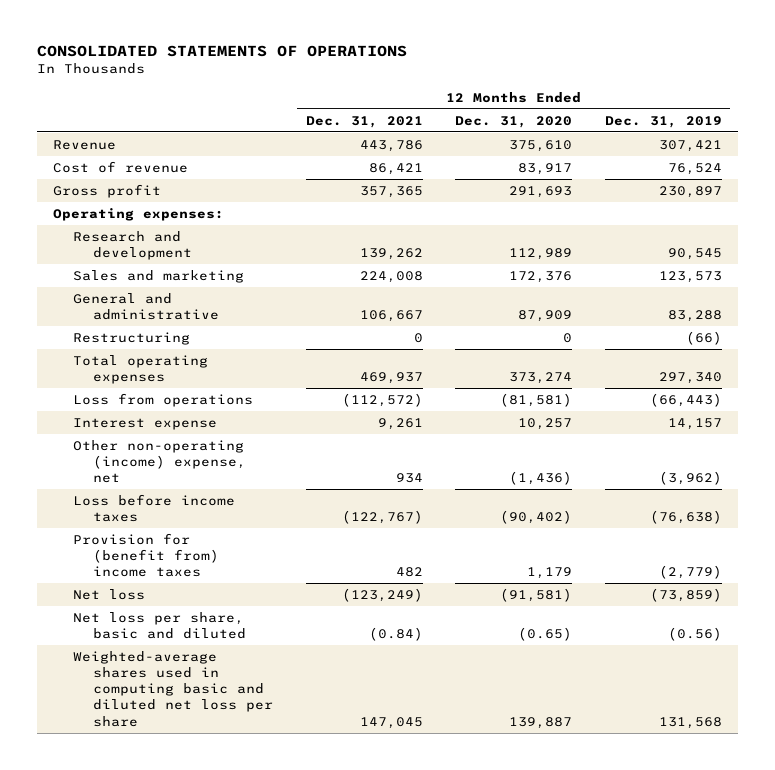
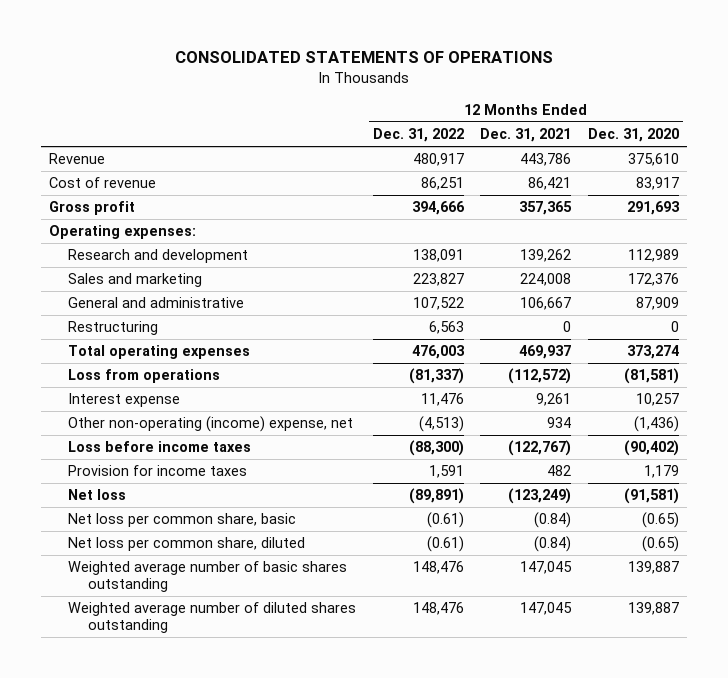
- | 12 Months Ended Dec. 31, 2021 | 12 Months Ended Dec. 31, 2020 | 12 Months Ended Dec. 31, 2019
+ | 12 Months Ended Dec. 31, 2022 | 12 Months Ended Dec. 31, 2021 | 12 Months Ended Dec. 31, 2020
- Provision for (benefit from) income taxes | 482 | 1,179 | (2,779)
+ Provision for income taxes | 1,591 | 482 | 1,179
- Net loss per share, basic and diluted | (0.84) | (0.65) | (0.56)
- Weighted-average shares used in computing basic and diluted net loss per share | 147,045 | 139,887 | 131,568
+ Net loss per common share, basic | (0.61) | (0.84) | (0.65)
+ Net loss per common share, diluted | (0.61) | (0.84) | (0.65)
+ Weighted average number of basic shares outstanding | 148,476 | 147,045 | 139,887
+ Weighted average number of diluted shares outstanding | 148,476 | 147,045 | 139,887

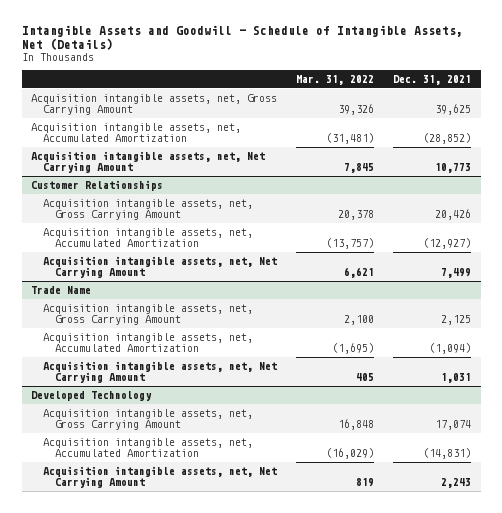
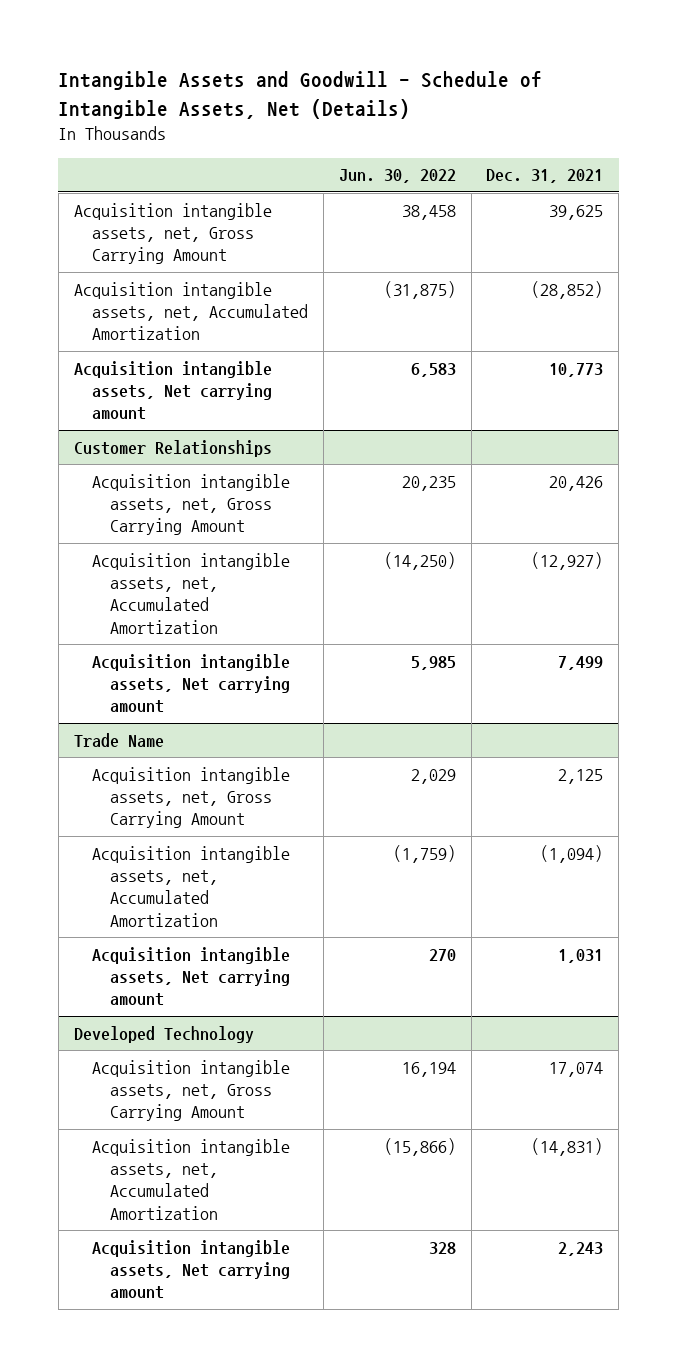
- | Mar. 31, 2022 | Dec. 31, 2021
+ | Jun. 30, 2022 | Dec. 31, 2021
- Acquisition intangible assets, net, Net Carrying Amount | 7,845 | 10,773
+ Acquisition intangible assets, Net carrying amount | 6,583 | 10,773
@ Customer Relationships
- Acquisition intangible assets, net, Net Carrying Amount | 6,621 | 7,499
+ Acquisition intangible assets, Net carrying amount | 5,985 | 7,499
@ Trade Name
- Acquisition intangible assets, net, Net Carrying Amount | 405 | 1,031
+ Acquisition intangible assets, Net carrying amount | 270 | 1,031
@ Developed Technology
- Acquisition intangible assets, net, Net Carrying Amount | 819 | 2,243
+ Acquisition intangible assets, Net carrying amount | 328 | 2,243

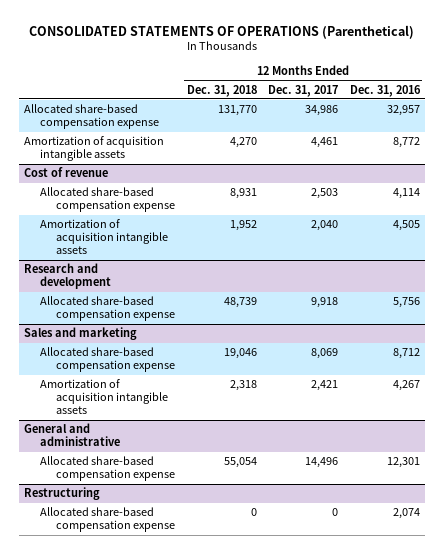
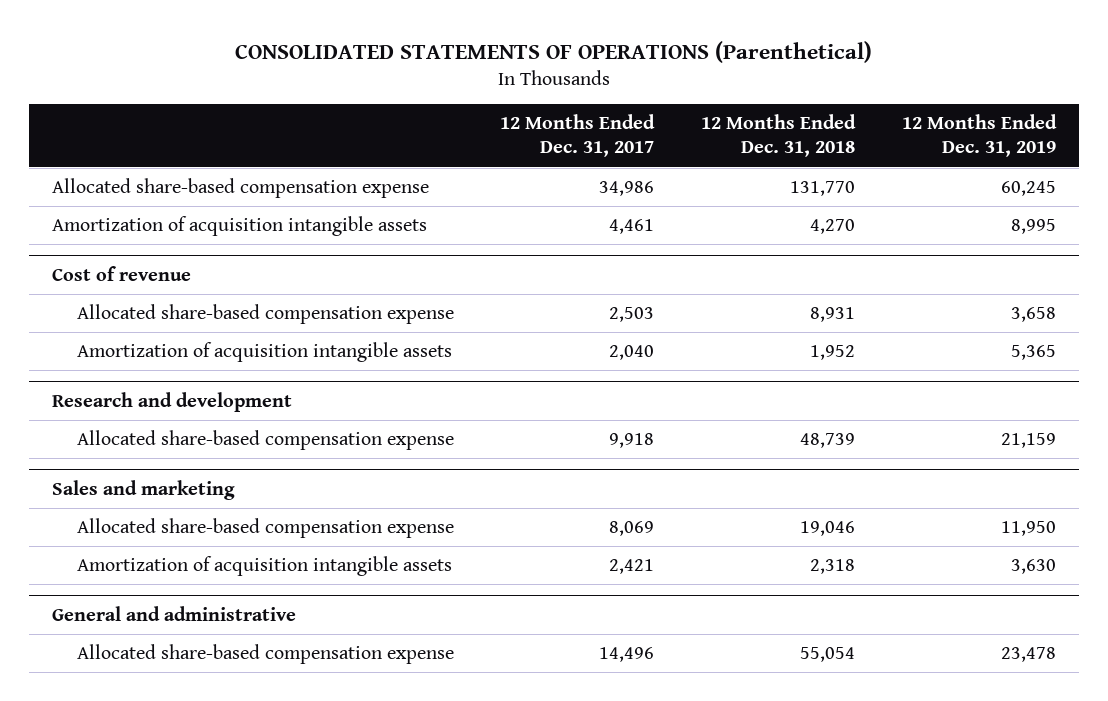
- | 12 Months Ended Dec. 31, 2018 | 12 Months Ended Dec. 31, 2017 | 12 Months Ended Dec. 31, 2016
+ | 12 Months Ended Dec. 31, 2017 | 12 Months Ended Dec. 31, 2018 | 12 Months Ended Dec. 31, 2019
- Restructuring
- Allocated share-based compensation expense | 0 | 0 | 2,074

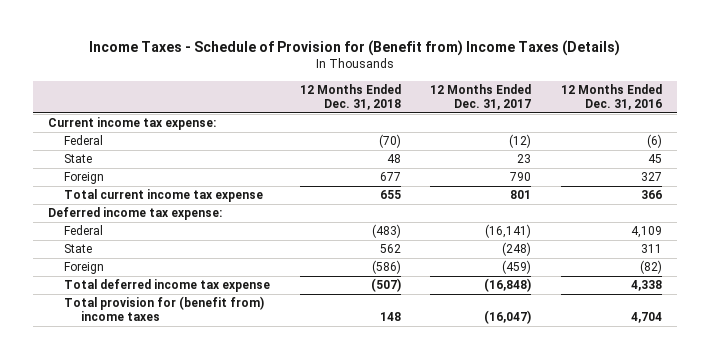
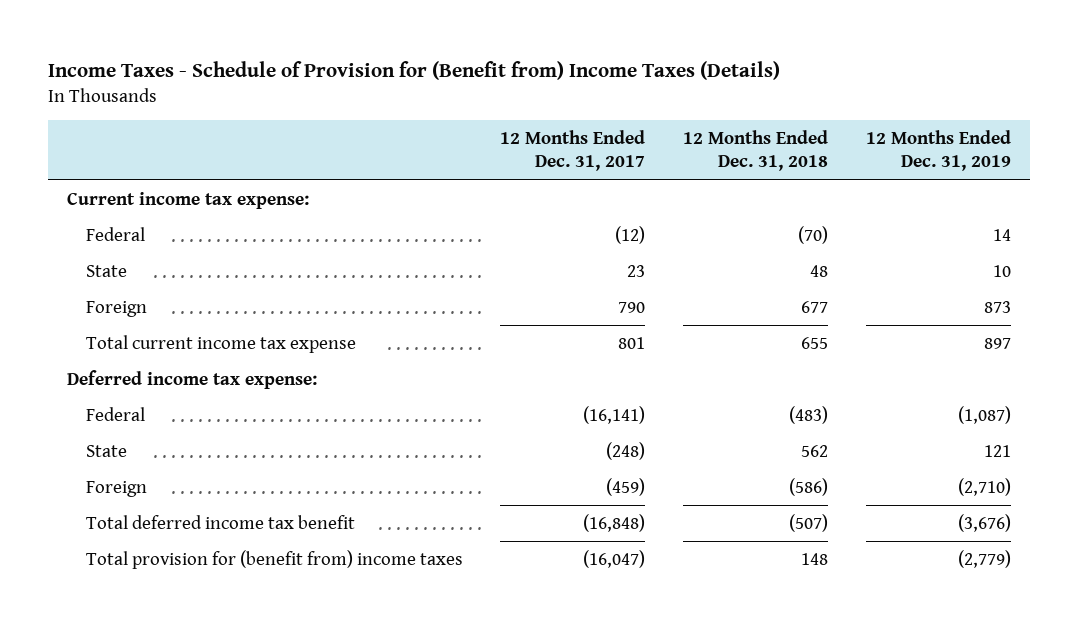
- | 12 Months Ended Dec. 31, 2018 | 12 Months Ended Dec. 31, 2017 | 12 Months Ended Dec. 31, 2016
+ | 12 Months Ended Dec. 31, 2017 | 12 Months Ended Dec. 31, 2018 | 12 Months Ended Dec. 31, 2019
- Total deferred income tax expense | (507) | (16,848) | 4,338
+ Total deferred income tax benefit | (16,848) | (507) | (3,676)

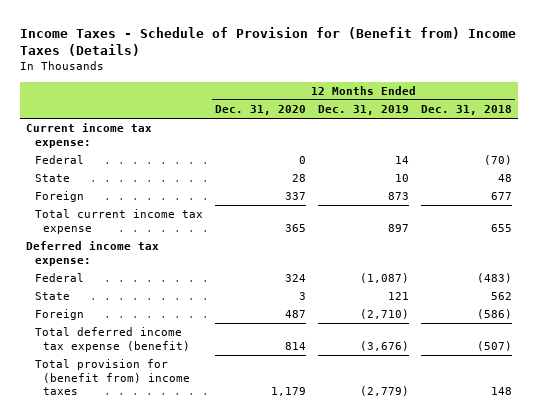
- | 12 Months Ended Dec. 31, 2017 | 12 Months Ended Dec. 31, 2018 | 12 Months Ended Dec. 31, 2019
+ | 12 Months Ended Dec. 31, 2020 | 12 Months Ended Dec. 31, 2019 | 12 Months Ended Dec. 31, 2018
- Total deferred income tax benefit | (16,848) | (507) | (3,676)
+ Total deferred income tax expense (benefit) | 814 | (3,676) | (507)

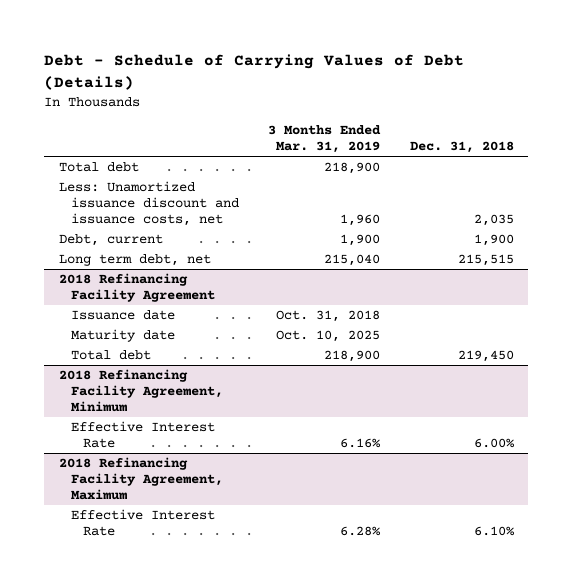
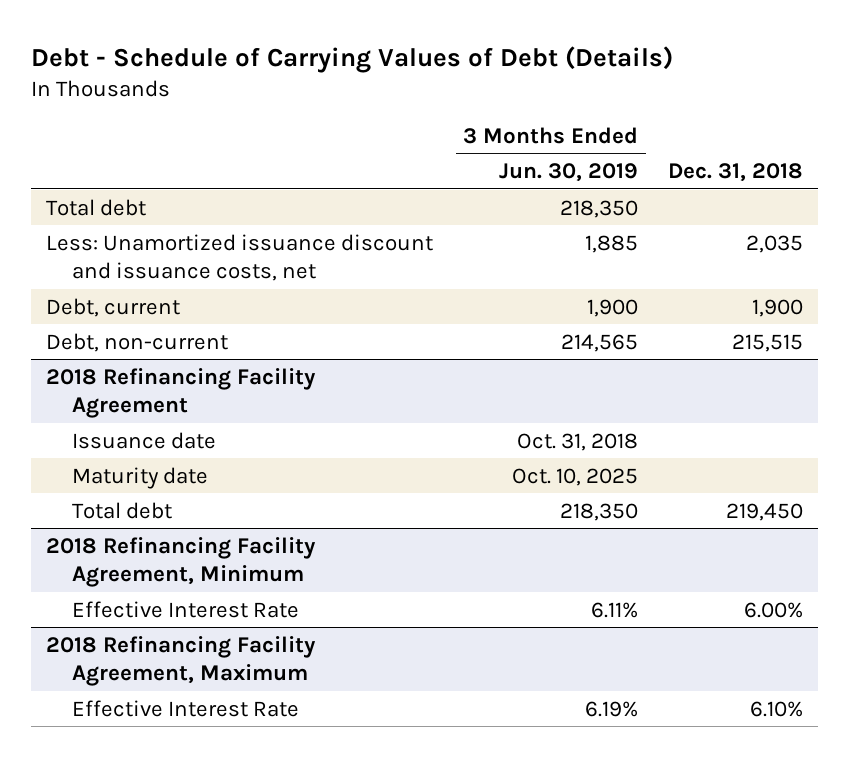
- | 3 Months Ended Mar. 31, 2019 | Dec. 31, 2018
+ | 3 Months Ended Jun. 30, 2019 | Dec. 31, 2018
- Long term debt, net | 215,040 | 215,515
+ Debt, non-current | 214,565 | 215,515

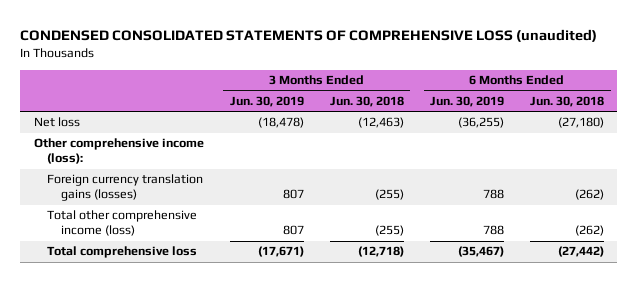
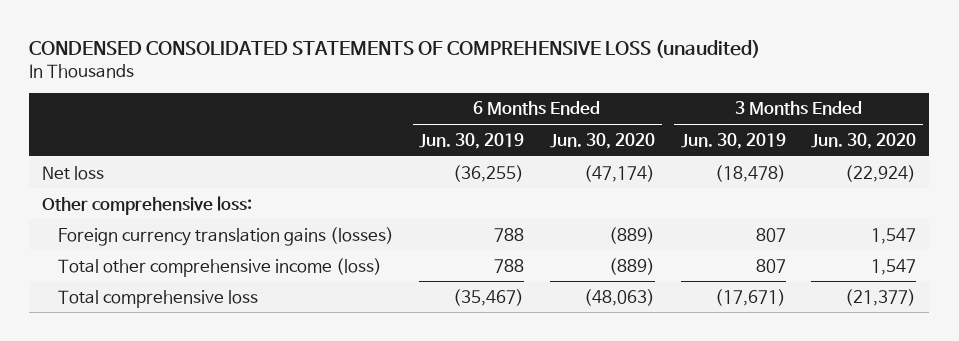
- | 3 Months Ended Jun. 30, 2019 | 3 Months Ended Jun. 30, 2018 | 6 Months Ended Jun. 30, 2019 | 6 Months Ended Jun. 30, 2018
+ | 6 Months Ended Jun. 30, 2019 | 6 Months Ended Jun. 30, 2020 | 3 Months Ended Jun. 30, 2019 | 3 Months Ended Jun. 30, 2020
- Other comprehensive income (loss):
+ Other comprehensive loss:

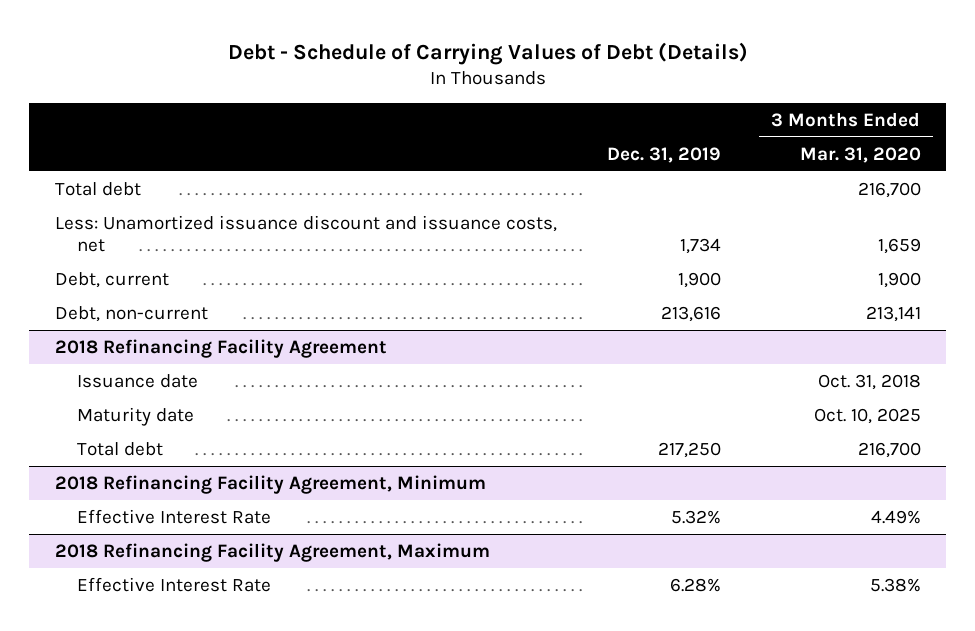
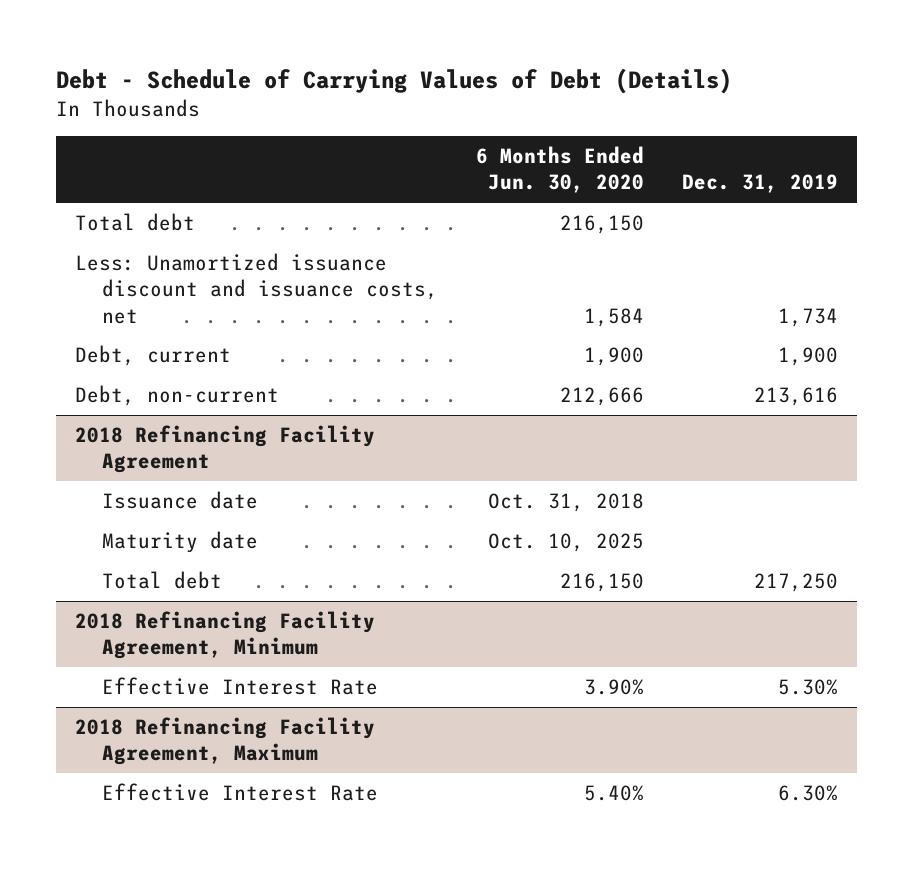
- | Dec. 31, 2019 | 3 Months Ended Mar. 31, 2020
+ | 6 Months Ended Jun. 30, 2020 | Dec. 31, 2019
@ 2018 Refinancing Facility Agreement, Minimum
- Effective Interest Rate | 5.32% | 4.49%
+ Effective Interest Rate | 3.90% | 5.30%
@ 2018 Refinancing Facility Agreement, Maximum
- Effective Interest Rate | 6.28% | 5.38%
+ Effective Interest Rate | 5.40% | 6.30%

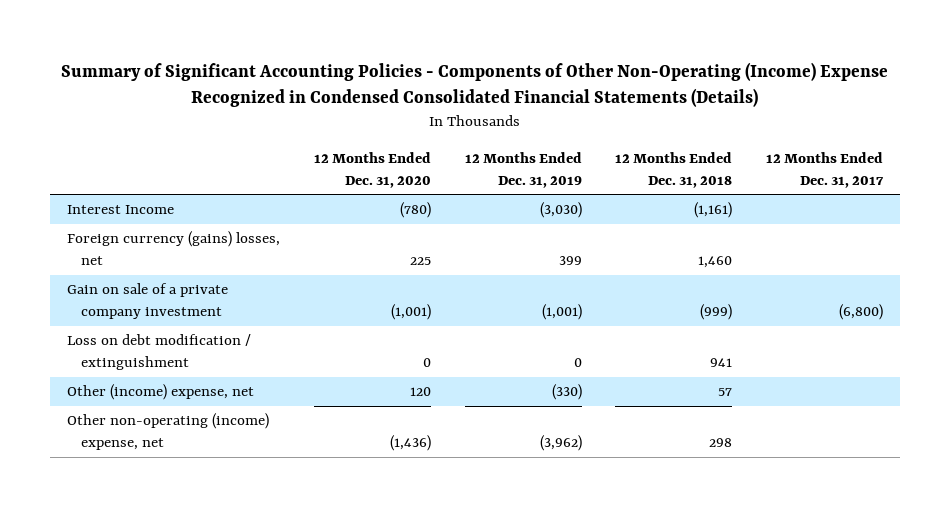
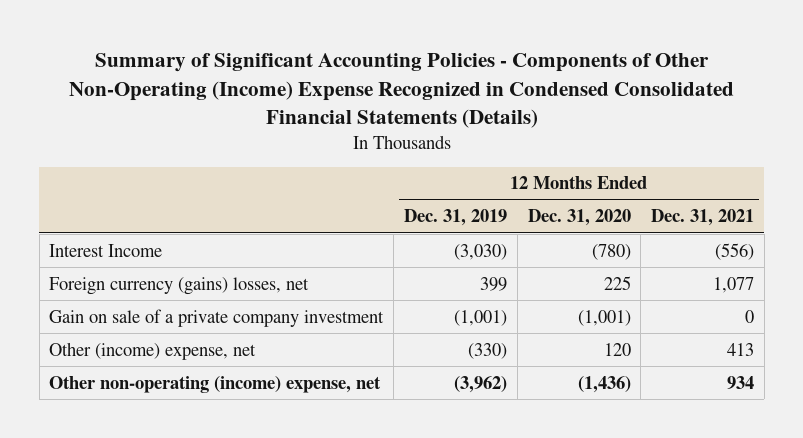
- | 12 Months Ended Dec. 31, 2020 | 12 Months Ended Dec. 31, 2019 | 12 Months Ended Dec. 31, 2018 | 12 Months Ended Dec. 31, 2017
+ | 12 Months Ended Dec. 31, 2019 | 12 Months Ended Dec. 31, 2020 | 12 Months Ended Dec. 31, 2021
- Loss on debt modification / extinguishment | 0 | 0 | 941 |

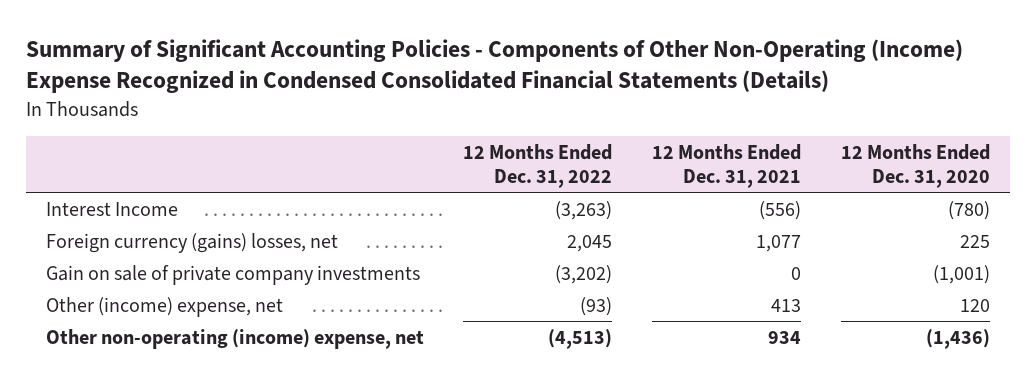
- | 12 Months Ended Dec. 31, 2019 | 12 Months Ended Dec. 31, 2020 | 12 Months Ended Dec. 31, 2021
+ | 12 Months Ended Dec. 31, 2022 | 12 Months Ended Dec. 31, 2021 | 12 Months Ended Dec. 31, 2020
- Gain on sale of a private company investment | (1,001) | (1,001) | 0
+ Gain on sale of private company investments | (3,202) | 0 | (1,001)

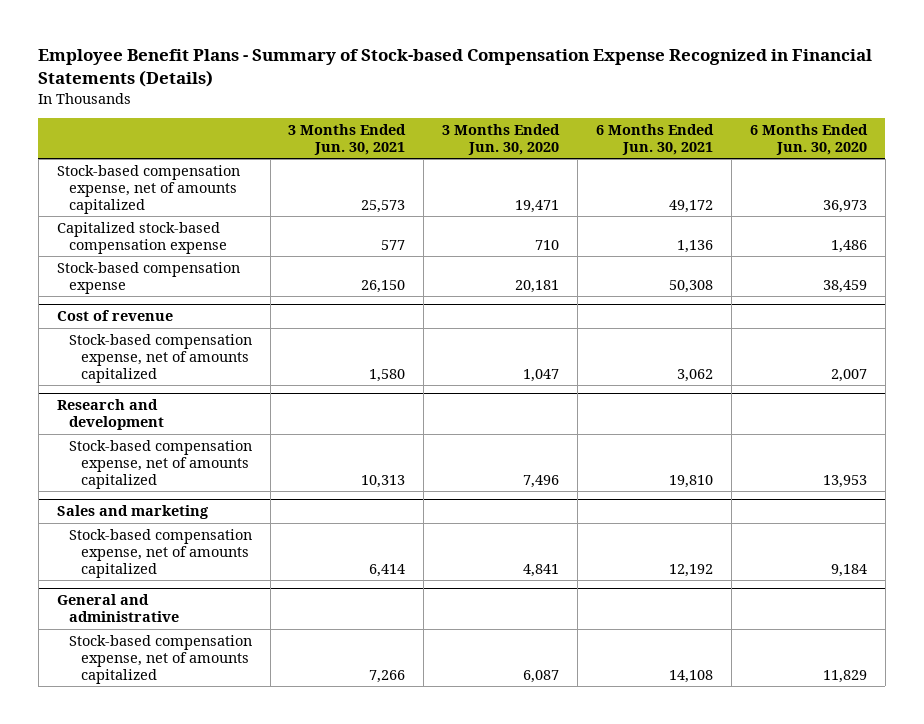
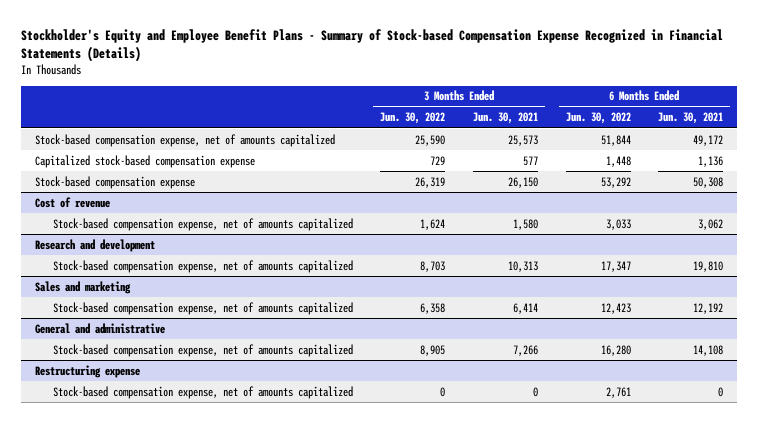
- Employee Benefit Plans - Summary of Stock-based Compensation Expense Recognized in Financial Statements (Details)
+ Stockholder's Equity and Employee Benefit Plans - Summary of Stock-based Compensation Expense Recognized in Financial Statements (Details)
- | 3 Months Ended Jun. 30, 2021 | 3 Months Ended Jun. 30, 2020 | 6 Months Ended Jun. 30, 2021 | 6 Months Ended Jun. 30, 2020
+ | 3 Months Ended Jun. 30, 2022 | 3 Months Ended Jun. 30, 2021 | 6 Months Ended Jun. 30, 2022 | 6 Months Ended Jun. 30, 2021
+ Restructuring expense
+ Stock-based compensation expense, net of amounts capitalized | 0 | 0 | 2,761 | 0

